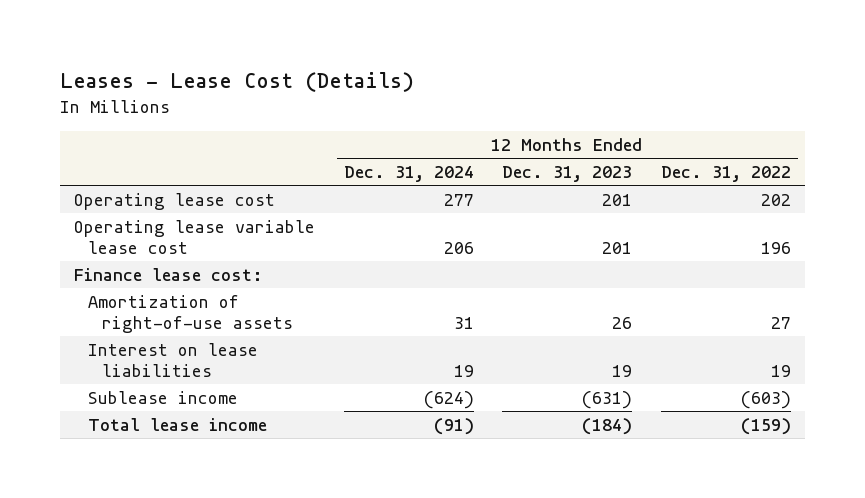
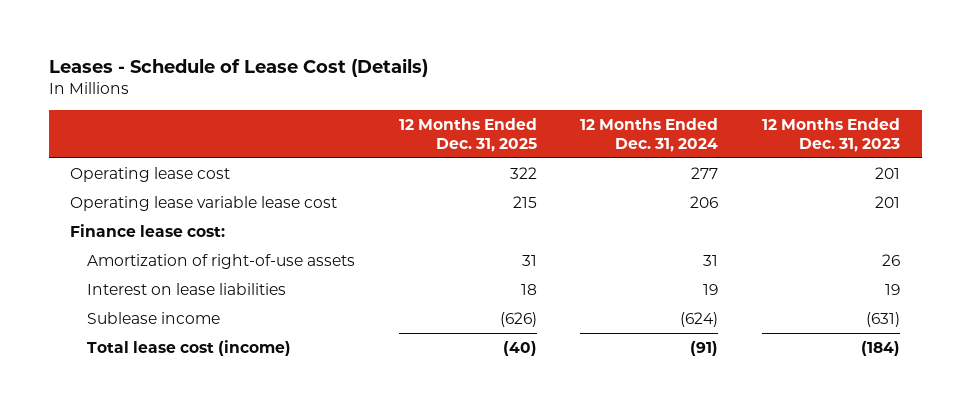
- Leases - Lease Cost (Details)
+ Leases - Schedule of Lease Cost (Details)
- | 12 Months Ended Dec. 31, 2024 | 12 Months Ended Dec. 31, 2023 | 12 Months Ended Dec. 31, 2022
+ | 12 Months Ended Dec. 31, 2025 | 12 Months Ended Dec. 31, 2024 | 12 Months Ended Dec. 31, 2023
- Total lease income | (91) | (184) | (159)
+ Total lease cost (income) | (40) | (91) | (184)

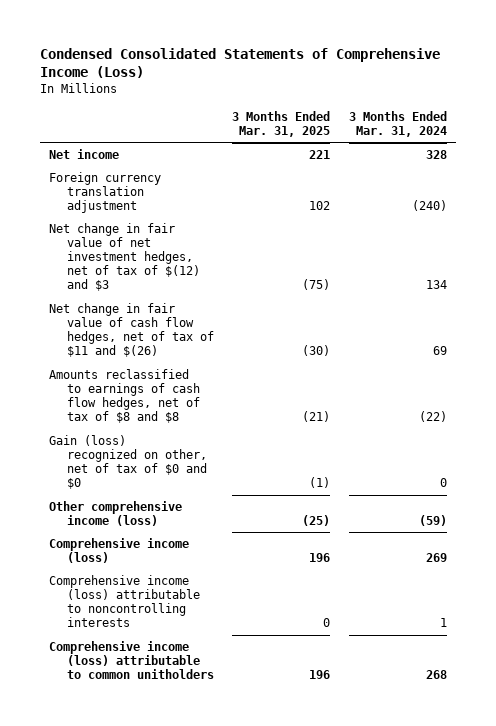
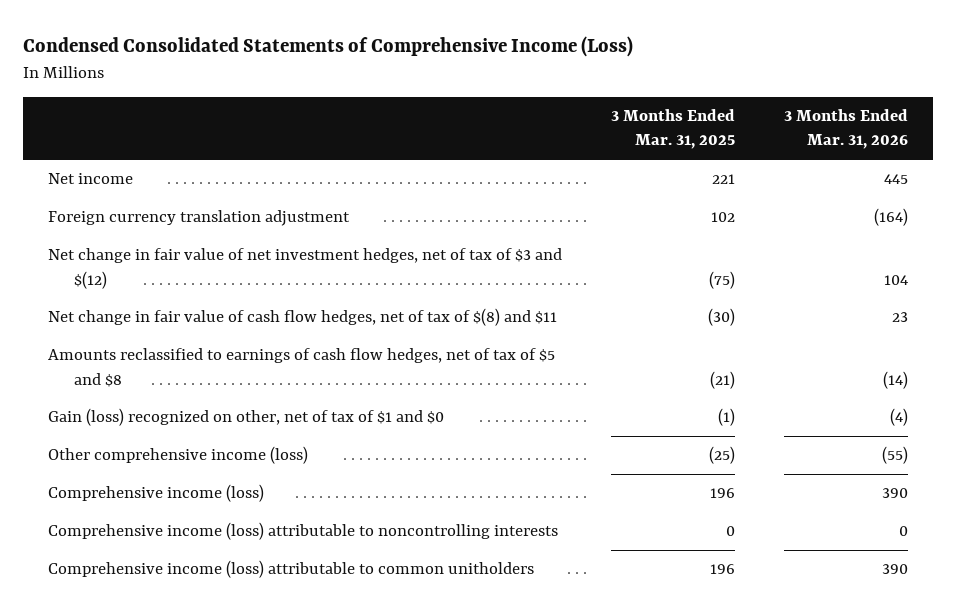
- | 3 Months Ended Mar. 31, 2025 | 3 Months Ended Mar. 31, 2024
+ | 3 Months Ended Mar. 31, 2025 | 3 Months Ended Mar. 31, 2026
- Net change in fair value of net investment hedges, net of tax of $(12) and $3 | (75) | 134
- Net change in fair value of cash flow hedges, net of tax of $11 and $(26) | (30) | 69
- Amounts reclassified to earnings of cash flow hedges, net of tax of $8 and $8 | (21) | (22)
- Gain (loss) recognized on other, net of tax of $0 and $0 | (1) | 0
+ Net change in fair value of net investment hedges, net of tax of $3 and $(12) | (75) | 104
+ Net change in fair value of cash flow hedges, net of tax of $(8) and $11 | (30) | 23
+ Amounts reclassified to earnings of cash flow hedges, net of tax of $5 and $8 | (21) | (14)
+ Gain (loss) recognized on other, net of tax of $1 and $0 | (1) | (4)

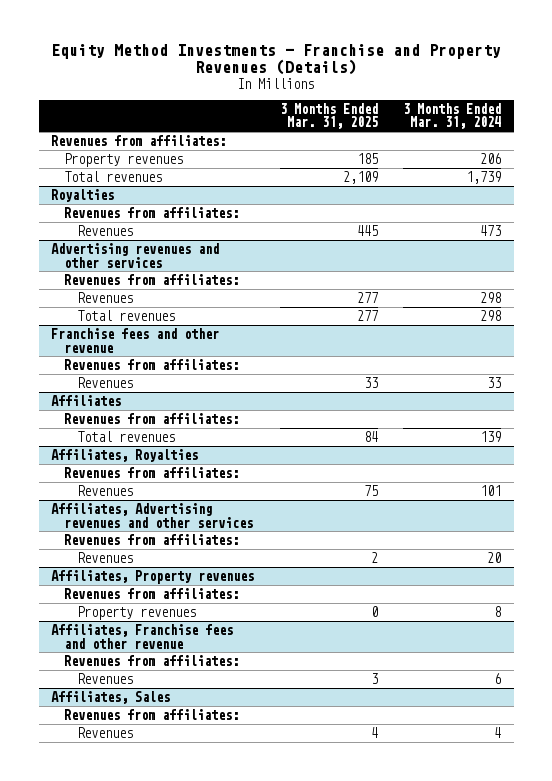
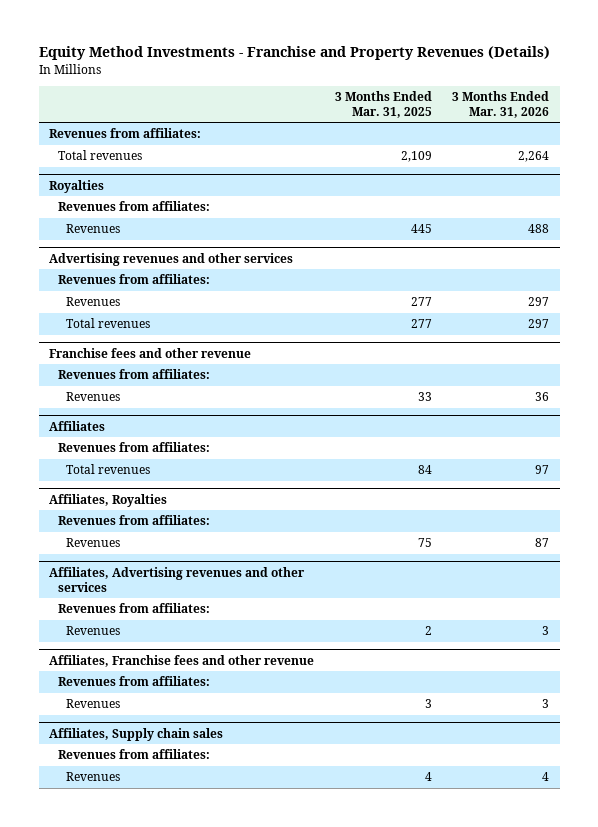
- | 3 Months Ended Mar. 31, 2025 | 3 Months Ended Mar. 31, 2024
+ | 3 Months Ended Mar. 31, 2025 | 3 Months Ended Mar. 31, 2026
- Property revenues | 185 | 206
- Affiliates, Property revenues
- Revenues from affiliates:
- Property revenues | 0 | 8
- Affiliates, Sales
+ Affiliates, Supply chain sales

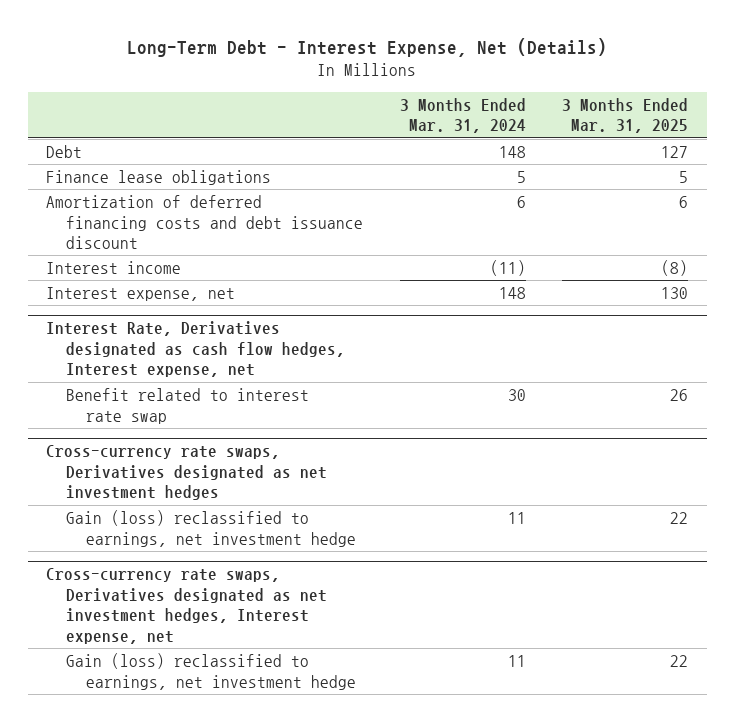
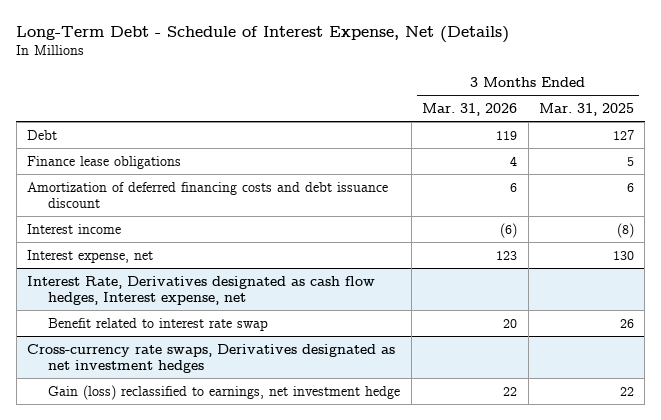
- Long-Term Debt - Interest Expense, Net (Details)
+ Long-Term Debt - Schedule of Interest Expense, Net (Details)
- | 3 Months Ended Mar. 31, 2024 | 3 Months Ended Mar. 31, 2025
+ | 3 Months Ended Mar. 31, 2026 | 3 Months Ended Mar. 31, 2025
- Cross-currency rate swaps, Derivatives designated as net investment hedges, Interest expense, net
- Gain (loss) reclassified to earnings, net investment hedge | 11 | 22

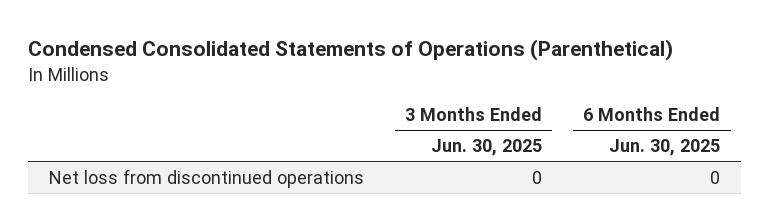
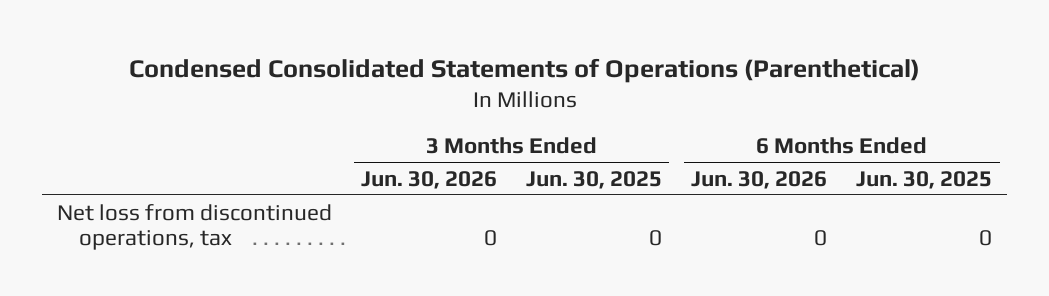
- | 3 Months Ended Jun. 30, 2025 | 6 Months Ended Jun. 30, 2025
+ | 3 Months Ended Jun. 30, 2026 | 3 Months Ended Jun. 30, 2025 | 6 Months Ended Jun. 30, 2026 | 6 Months Ended Jun. 30, 2025
- Net loss from discontinued operations | 0 | 0
+ Net loss from discontinued operations, tax | 0 | 0 | 0 | 0

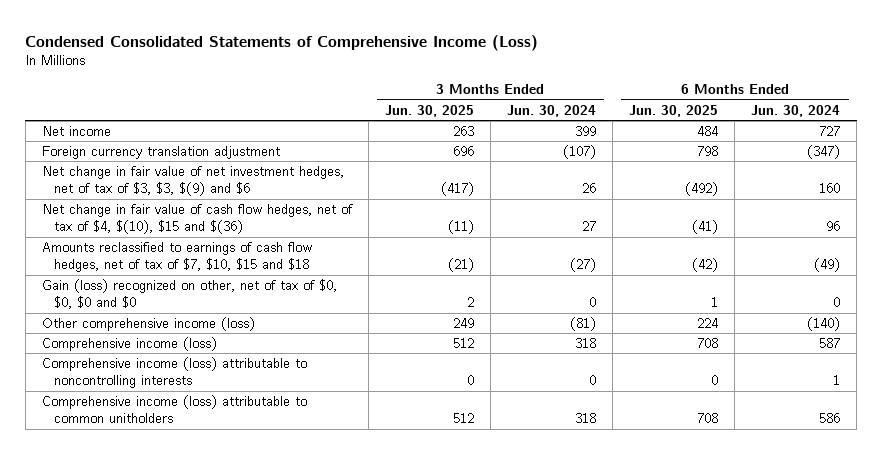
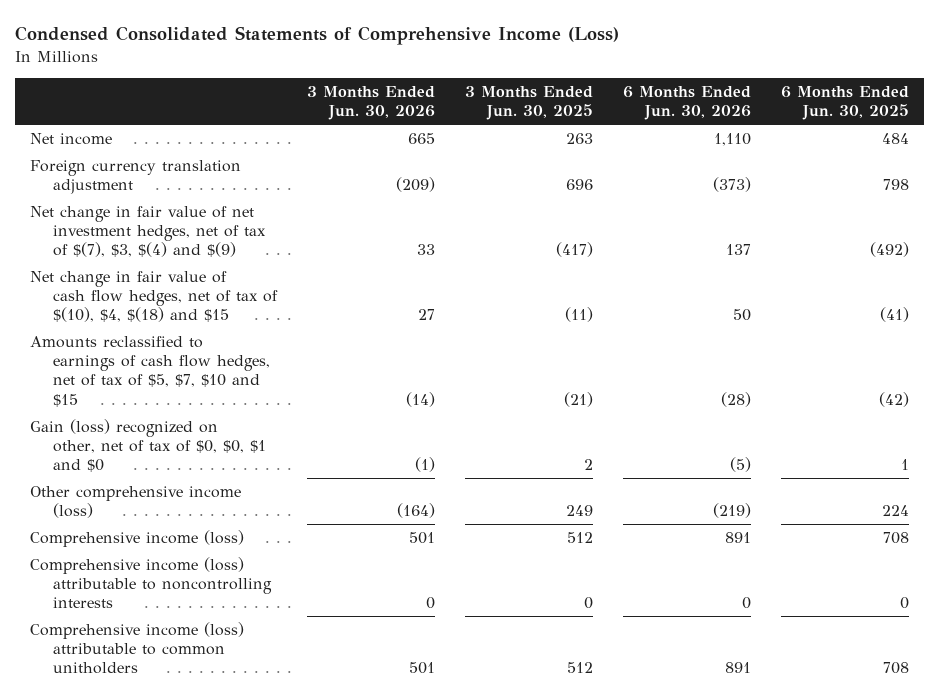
- | 3 Months Ended Jun. 30, 2025 | 3 Months Ended Jun. 30, 2024 | 6 Months Ended Jun. 30, 2025 | 6 Months Ended Jun. 30, 2024
+ | 3 Months Ended Jun. 30, 2026 | 3 Months Ended Jun. 30, 2025 | 6 Months Ended Jun. 30, 2026 | 6 Months Ended Jun. 30, 2025
- Net change in fair value of net investment hedges, net of tax of $3, $3, $(9) and $6 | (417) | 26 | (492) | 160
- Net change in fair value of cash flow hedges, net of tax of $4, $(10), $15 and $(36) | (11) | 27 | (41) | 96
- Amounts reclassified to earnings of cash flow hedges, net of tax of $7, $10, $15 and $18 | (21) | (27) | (42) | (49)
- Gain (loss) recognized on other, net of tax of $0, $0, $0 and $0 | 2 | 0 | 1 | 0
+ Net change in fair value of net investment hedges, net of tax of $(7), $3, $(4) and $(9) | 33 | (417) | 137 | (492)
+ Net change in fair value of cash flow hedges, net of tax of $(10), $4, $(18) and $15 | 27 | (11) | 50 | (41)
+ Amounts reclassified to earnings of cash flow hedges, net of tax of $5, $7, $10 and $15 | (14) | (21) | (28) | (42)
+ Gain (loss) recognized on other, net of tax of $0, $0, $1 and $0 | (1) | 2 | (5) | 1

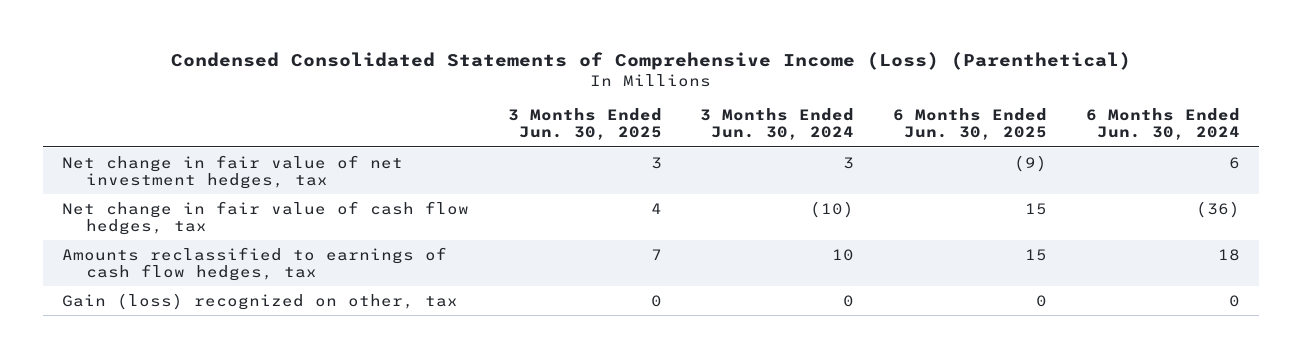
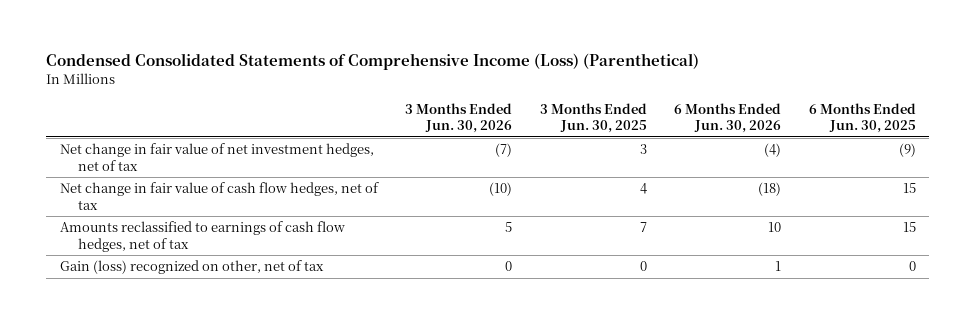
- | 3 Months Ended Jun. 30, 2025 | 3 Months Ended Jun. 30, 2024 | 6 Months Ended Jun. 30, 2025 | 6 Months Ended Jun. 30, 2024
+ | 3 Months Ended Jun. 30, 2026 | 3 Months Ended Jun. 30, 2025 | 6 Months Ended Jun. 30, 2026 | 6 Months Ended Jun. 30, 2025
- Net change in fair value of net investment hedges, tax | 3 | 3 | (9) | 6
- Net change in fair value of cash flow hedges, tax | 4 | (10) | 15 | (36)
- Amounts reclassified to earnings of cash flow hedges, tax | 7 | 10 | 15 | 18
- Gain (loss) recognized on other, tax | 0 | 0 | 0 | 0
+ Net change in fair value of net investment hedges, net of tax | (7) | 3 | (4) | (9)
+ Net change in fair value of cash flow hedges, net of tax | (10) | 4 | (18) | 15
+ Amounts reclassified to earnings of cash flow hedges, net of tax | 5 | 7 | 10 | 15
+ Gain (loss) recognized on other, net of tax | 0 | 0 | 1 | 0

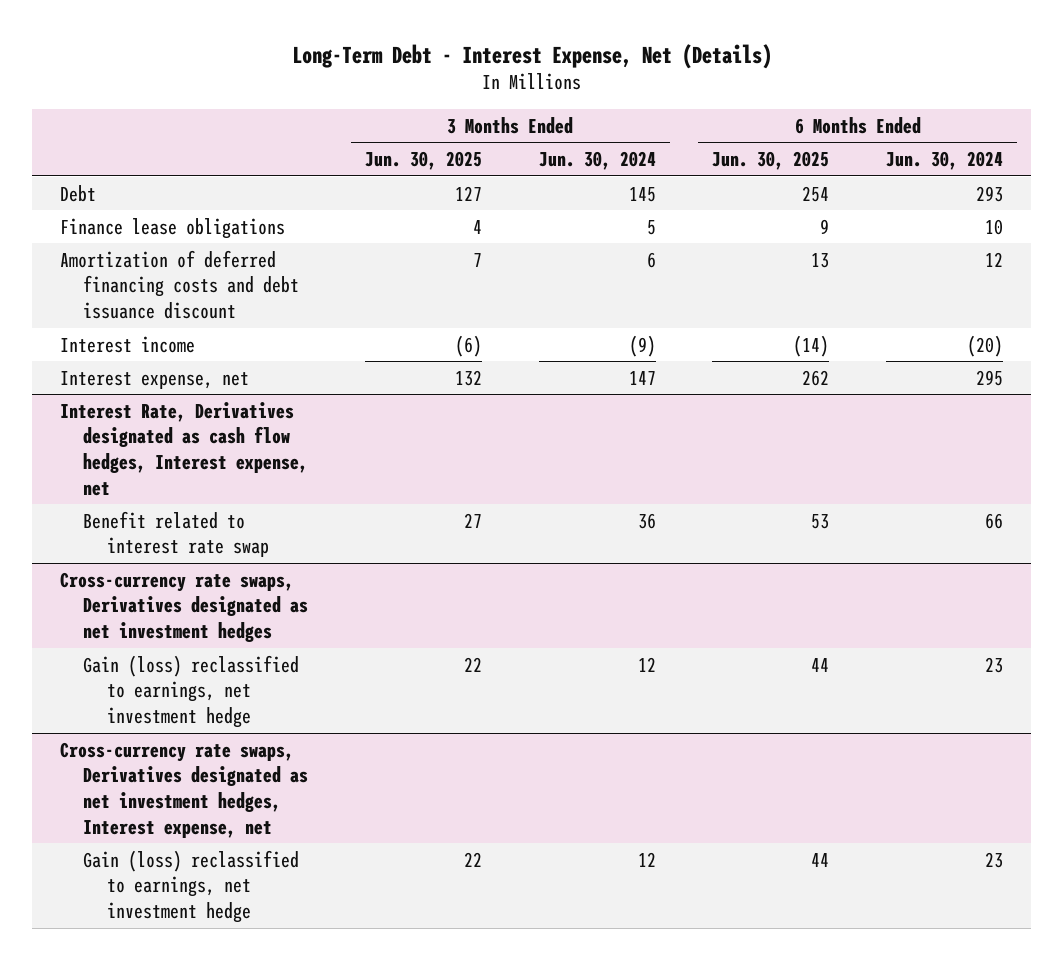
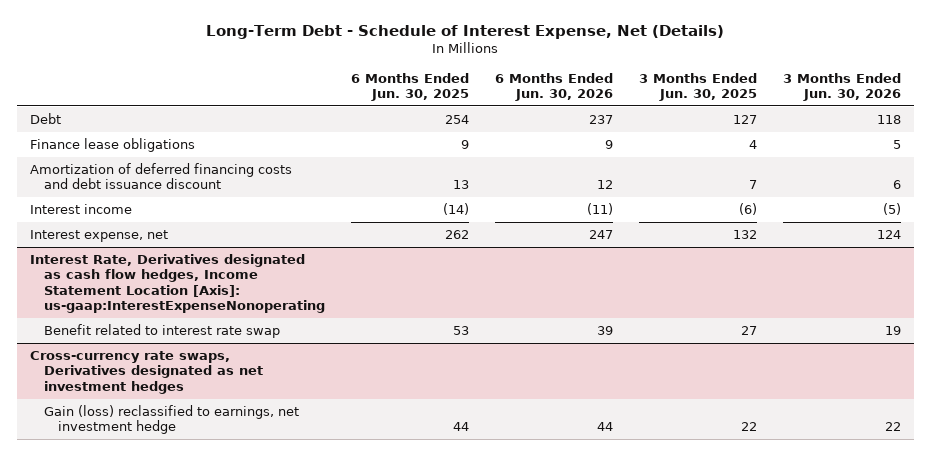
- Long-Term Debt - Interest Expense, Net (Details)
+ Long-Term Debt - Schedule of Interest Expense, Net (Details)
- | 3 Months Ended Jun. 30, 2025 | 3 Months Ended Jun. 30, 2024 | 6 Months Ended Jun. 30, 2025 | 6 Months Ended Jun. 30, 2024
+ | 6 Months Ended Jun. 30, 2025 | 6 Months Ended Jun. 30, 2026 | 3 Months Ended Jun. 30, 2025 | 3 Months Ended Jun. 30, 2026
- Interest Rate, Derivatives designated as cash flow hedges, Interest expense, net
+ Interest Rate, Derivatives designated as cash flow hedges, Income Statement Location [Axis]: us-gaap:InterestExpenseNonoperating
- Cross-currency rate swaps, Derivatives designated as net investment hedges, Interest expense, net
- Gain (loss) reclassified to earnings, net investment hedge | 22 | 12 | 44 | 23

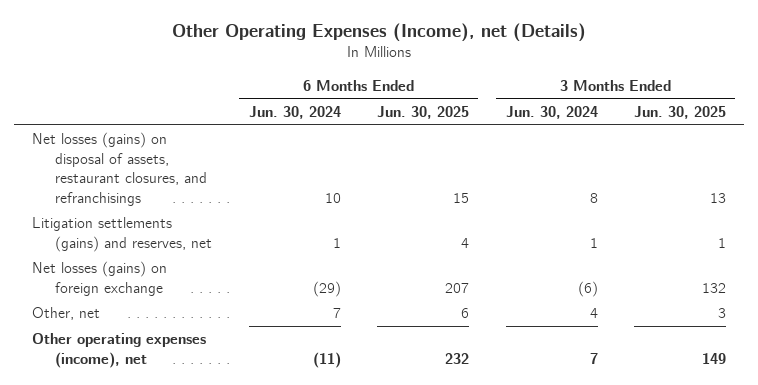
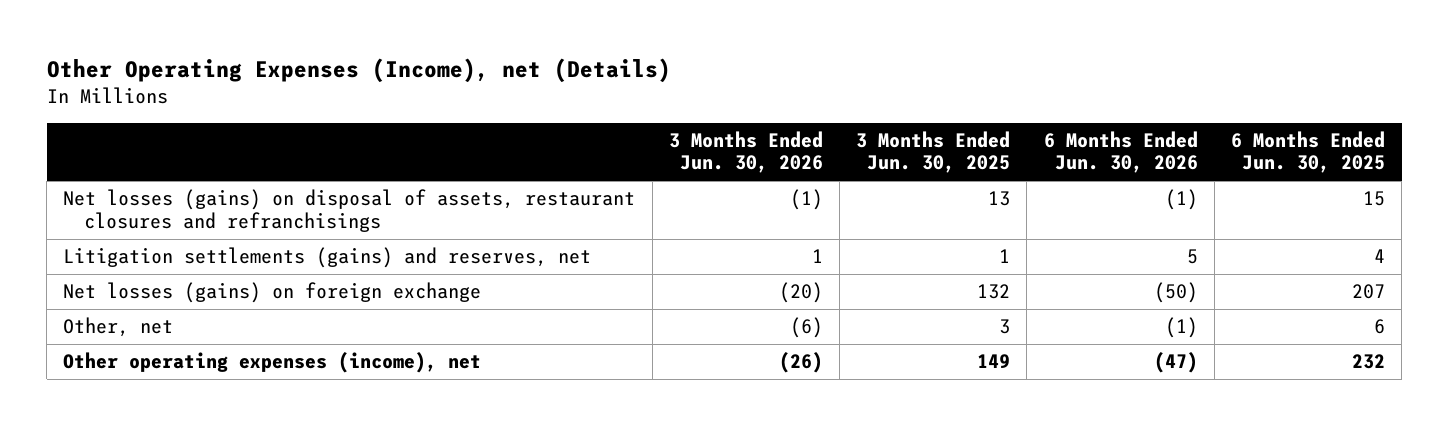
- | 6 Months Ended Jun. 30, 2024 | 6 Months Ended Jun. 30, 2025 | 3 Months Ended Jun. 30, 2024 | 3 Months Ended Jun. 30, 2025
+ | 3 Months Ended Jun. 30, 2026 | 3 Months Ended Jun. 30, 2025 | 6 Months Ended Jun. 30, 2026 | 6 Months Ended Jun. 30, 2025
- Net losses (gains) on disposal of assets, restaurant closures, and refranchisings | 10 | 15 | 8 | 13
+ Net losses (gains) on disposal of assets, restaurant closures and refranchisings | (1) | 13 | (1) | 15

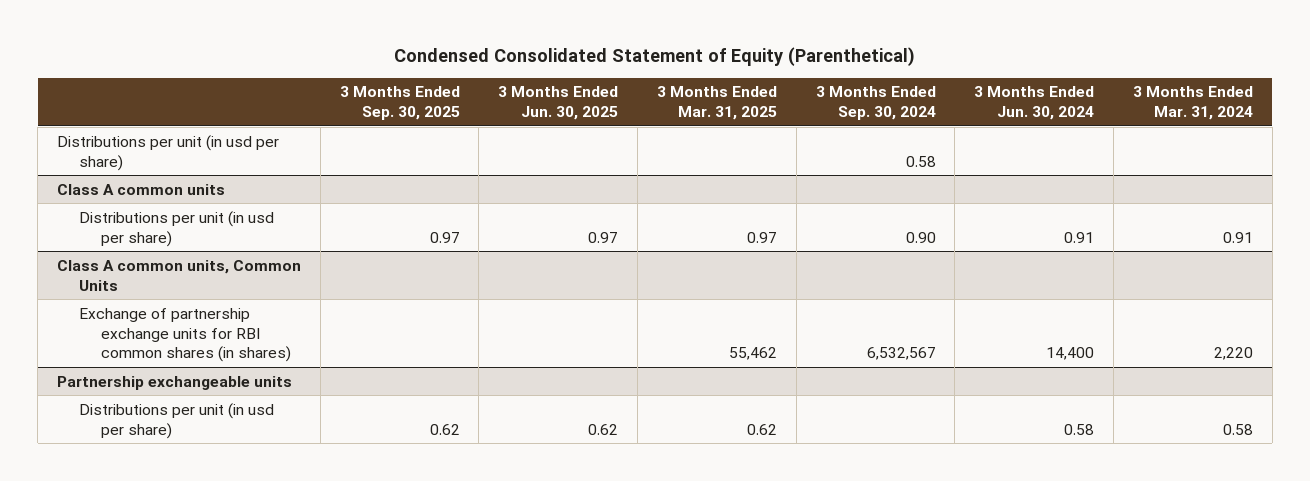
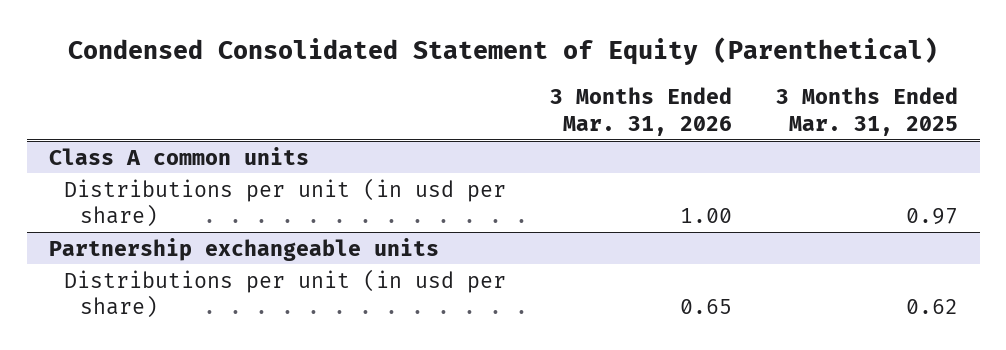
- | 3 Months Ended Sep. 30, 2025 | 3 Months Ended Jun. 30, 2025 | 3 Months Ended Mar. 31, 2025 | 3 Months Ended Sep. 30, 2024 | 3 Months Ended Jun. 30, 2024 | 3 Months Ended Mar. 31, 2024
+ | 3 Months Ended Mar. 31, 2026 | 3 Months Ended Mar. 31, 2025
- Distributions per unit (in usd per share) | | | | 0.58 | |
- Class A common units, Common Units
- Exchange of partnership exchange units for RBI common shares (in shares) | | | 55,462 | 6,532,567 | 14,400 | 2,220

